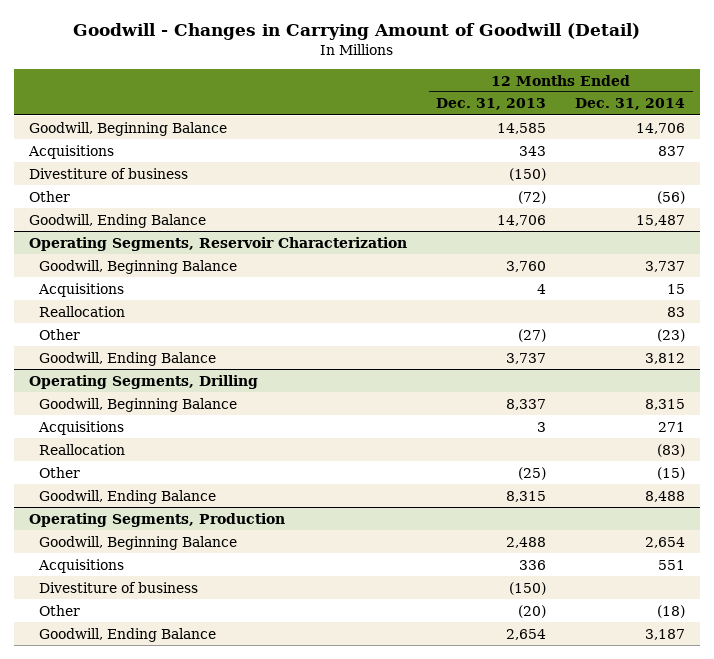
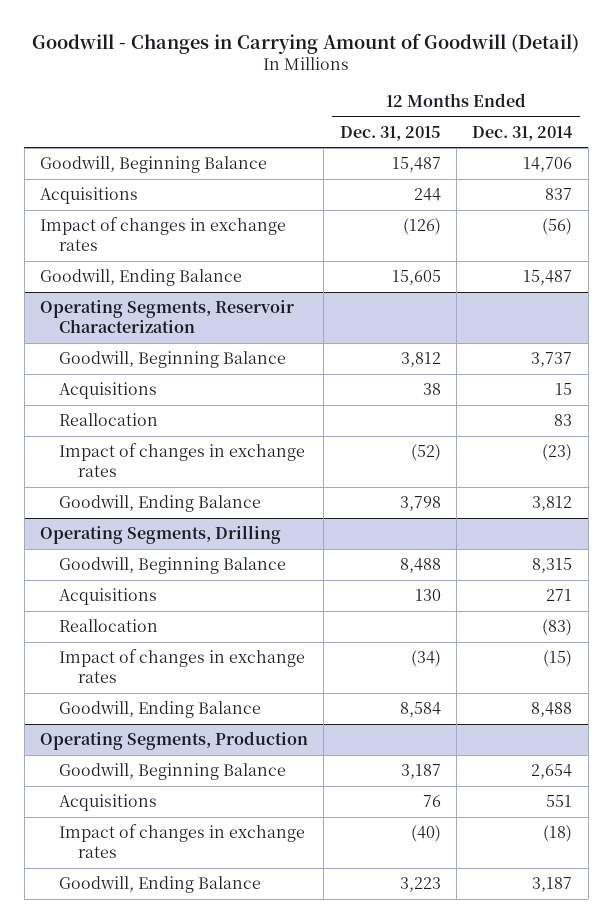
- | 12 Months Ended Dec. 31, 2013 | 12 Months Ended Dec. 31, 2014
+ | 12 Months Ended Dec. 31, 2015 | 12 Months Ended Dec. 31, 2014
- Divestiture of business | (150) |
- Other | (72) | (56)
+ Impact of changes in exchange rates | (126) | (56)
@ Operating Segments, Reservoir Characterization
- Other | (27) | (23)
+ Impact of changes in exchange rates | (52) | (23)
@ Operating Segments, Drilling
- Other | (25) | (15)
+ Impact of changes in exchange rates | (34) | (15)
@ Operating Segments, Production
- Divestiture of business | (150) |
- Other | (20) | (18)
+ Impact of changes in exchange rates | (40) | (18)

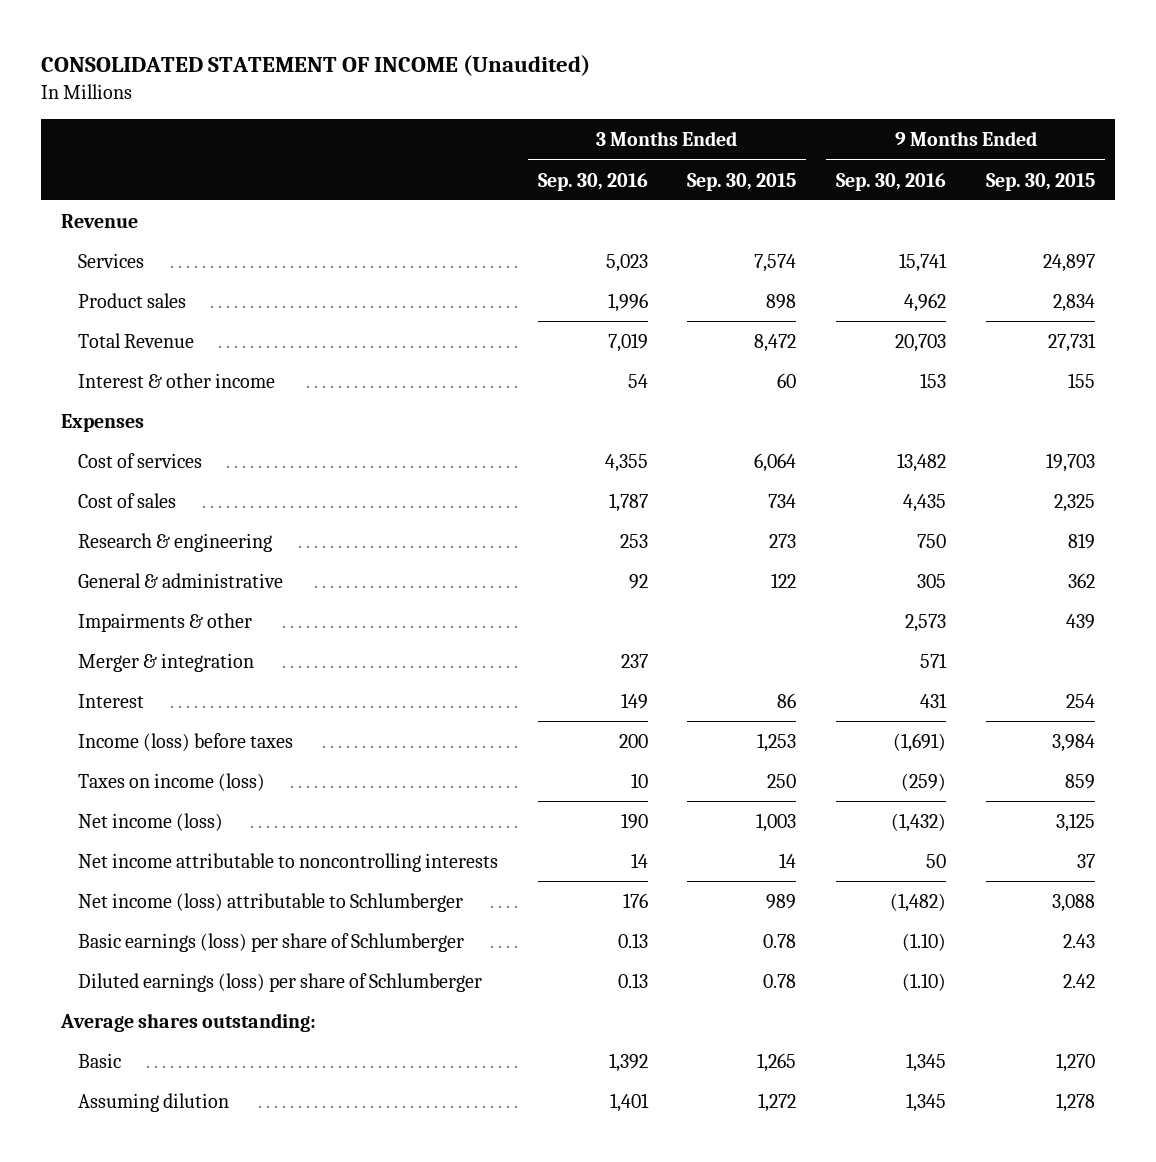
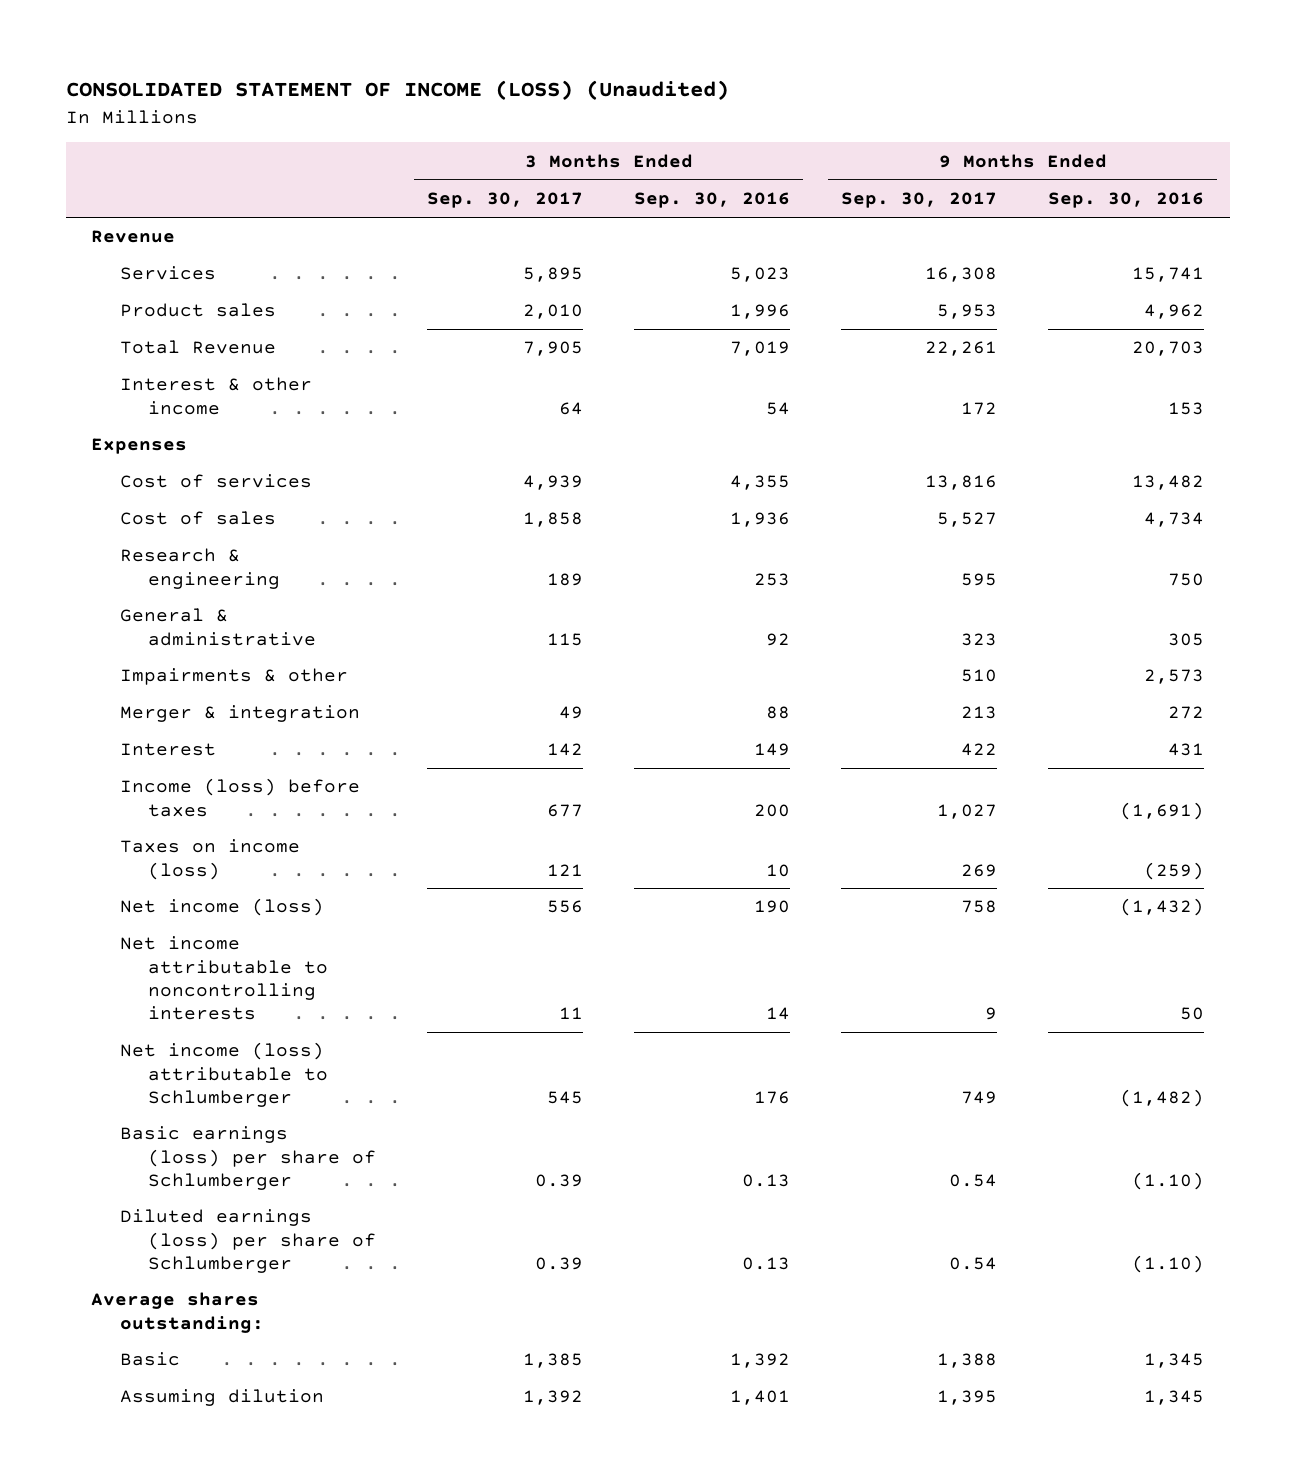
- CONSOLIDATED STATEMENT OF INCOME (Unaudited)
+ CONSOLIDATED STATEMENT OF INCOME (LOSS) (Unaudited)
- | 3 Months Ended Sep. 30, 2016 | 3 Months Ended Sep. 30, 2015 | 9 Months Ended Sep. 30, 2016 | 9 Months Ended Sep. 30, 2015
+ | 3 Months Ended Sep. 30, 2017 | 3 Months Ended Sep. 30, 2016 | 9 Months Ended Sep. 30, 2017 | 9 Months Ended Sep. 30, 2016
- Cost of sales | 1,787 | 734 | 4,435 | 2,325
+ Cost of sales | 1,858 | 1,936 | 5,527 | 4,734
- Merger & integration | 237 | | 571 |
+ Merger & integration | 49 | 88 | 213 | 272

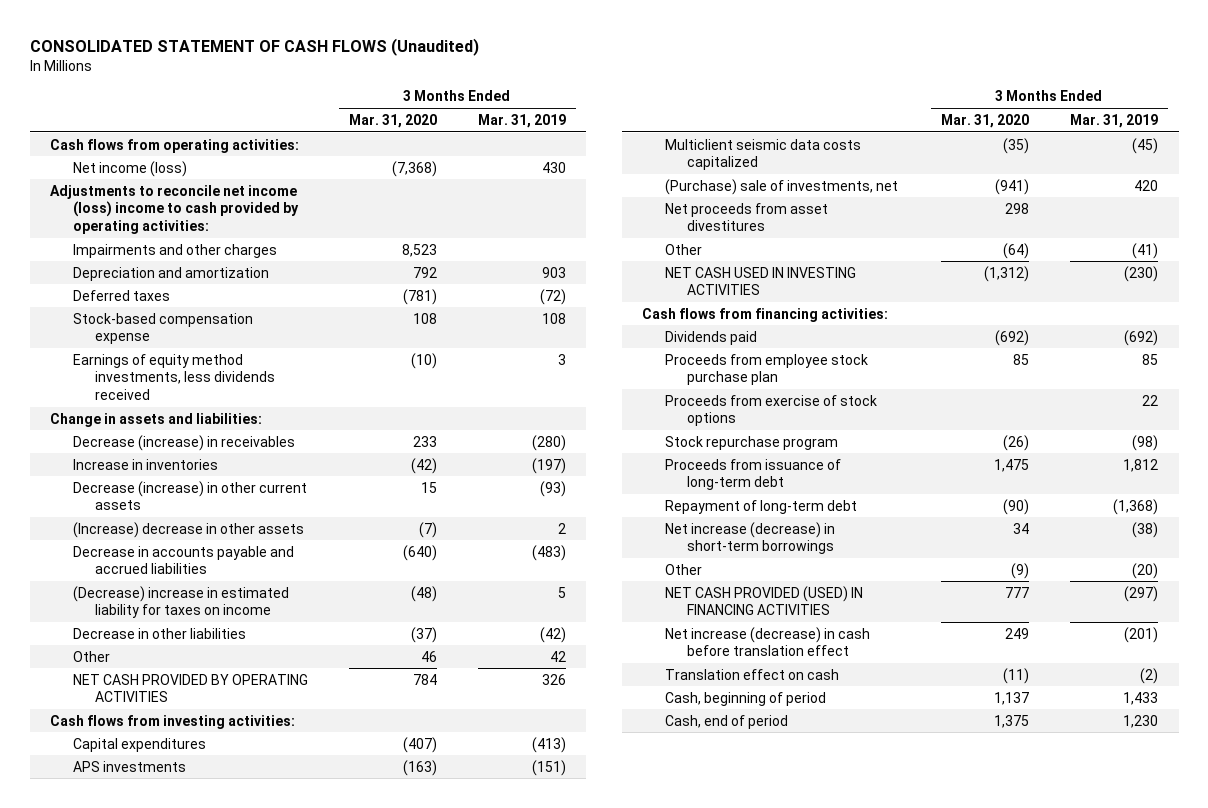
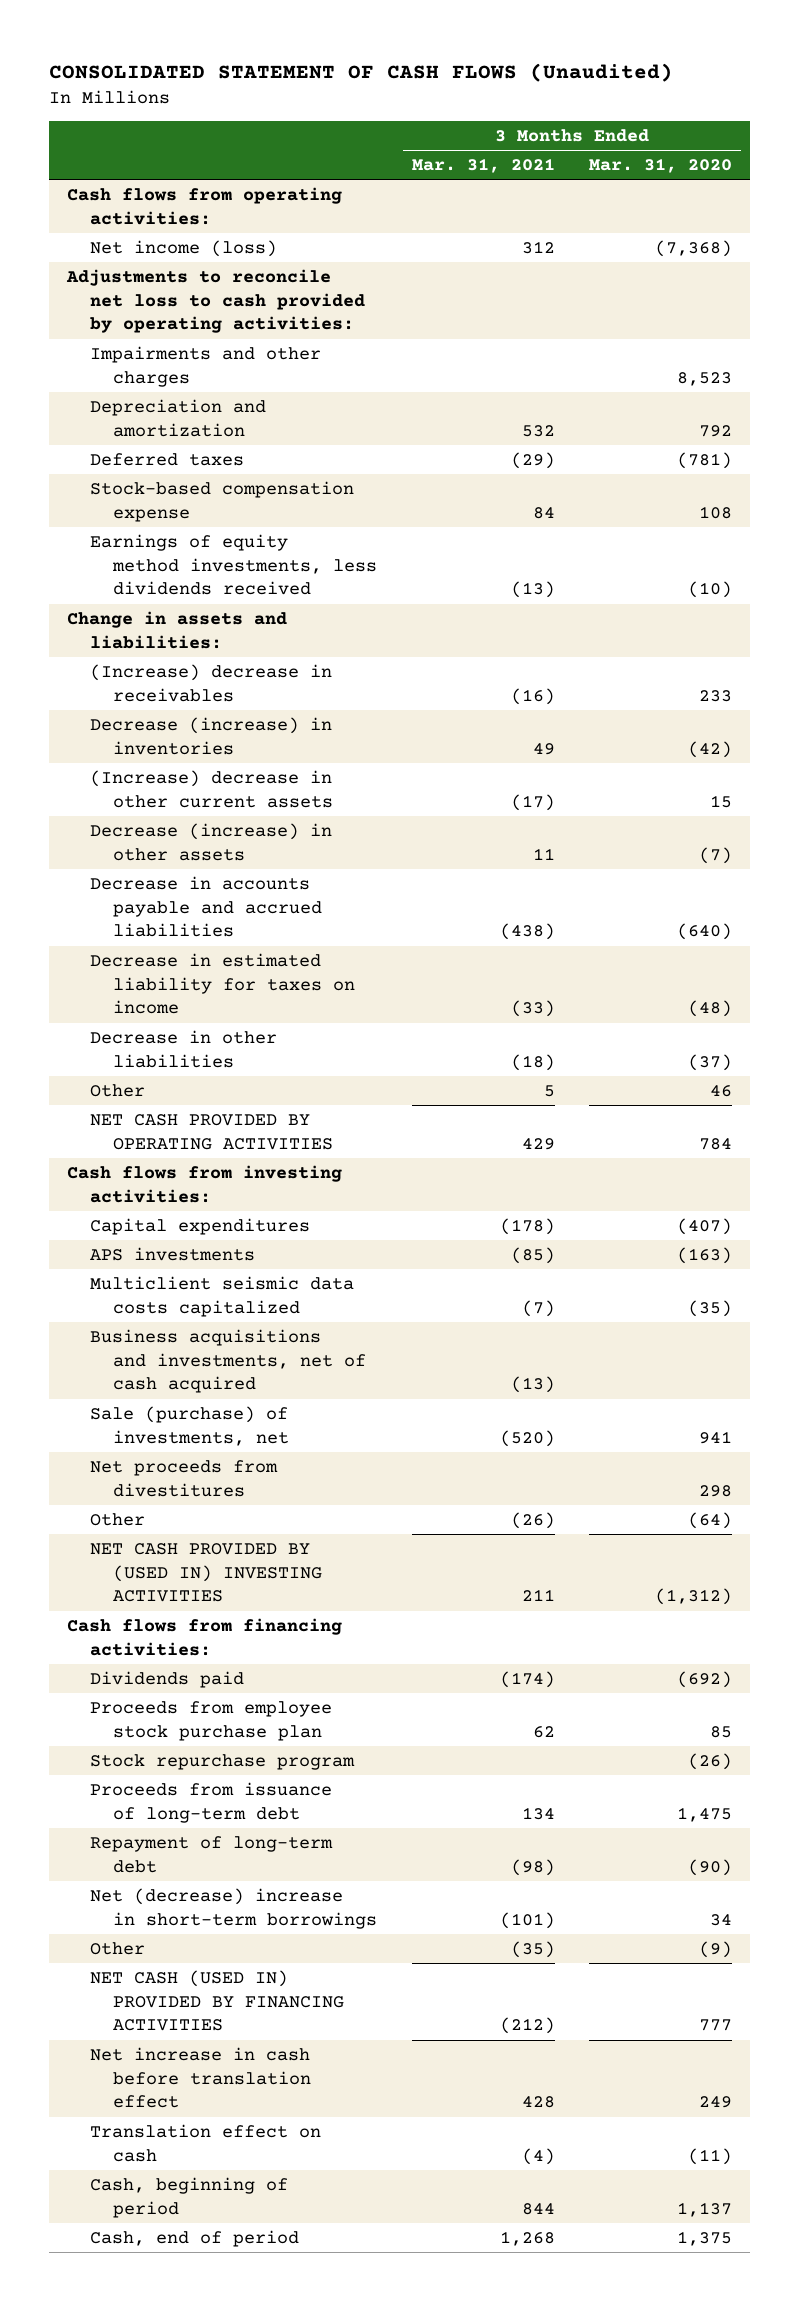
- | 3 Months Ended Mar. 31, 2020 | 3 Months Ended Mar. 31, 2019
+ | 3 Months Ended Mar. 31, 2021 | 3 Months Ended Mar. 31, 2020
- Adjustments to reconcile net income (loss) income to cash provided by operating activities:
+ Adjustments to reconcile net loss to cash provided by operating activities:
- Decrease (increase) in receivables | 233 | (280)
- Increase in inventories | (42) | (197)
- Decrease (increase) in other current assets | 15 | (93)
- (Increase) decrease in other assets | (7) | 2
+ (Increase) decrease in receivables | (16) | 233
+ Decrease (increase) in inventories | 49 | (42)
+ (Increase) decrease in other current assets | (17) | 15
+ Decrease (increase) in other assets | 11 | (7)
- (Decrease) increase in estimated liability for taxes on income | (48) | 5
+ Decrease in estimated liability for taxes on income | (33) | (48)
- (Purchase) sale of investments, net | (941) | 420
- Net proceeds from asset divestitures | 298 |
+ Business acquisitions and investments, net of cash acquired | (13) |
+ Sale (purchase) of investments, net | (520) | 941
+ Net proceeds from divestitures | | 298
- NET CASH USED IN INVESTING ACTIVITIES | (1,312) | (230)
+ NET CASH PROVIDED BY (USED IN) INVESTING ACTIVITIES | 211 | (1,312)
- Proceeds from exercise of stock options | | 22
- Net increase (decrease) in short-term borrowings | 34 | (38)
+ Net (decrease) increase in short-term borrowings | (101) | 34
- NET CASH PROVIDED (USED) IN FINANCING ACTIVITIES | 777 | (297)
- Net increase (decrease) in cash before translation effect | 249 | (201)
+ NET CASH (USED IN) PROVIDED BY FINANCING ACTIVITIES | (212) | 777
+ Net increase in cash before translation effect | 428 | 249

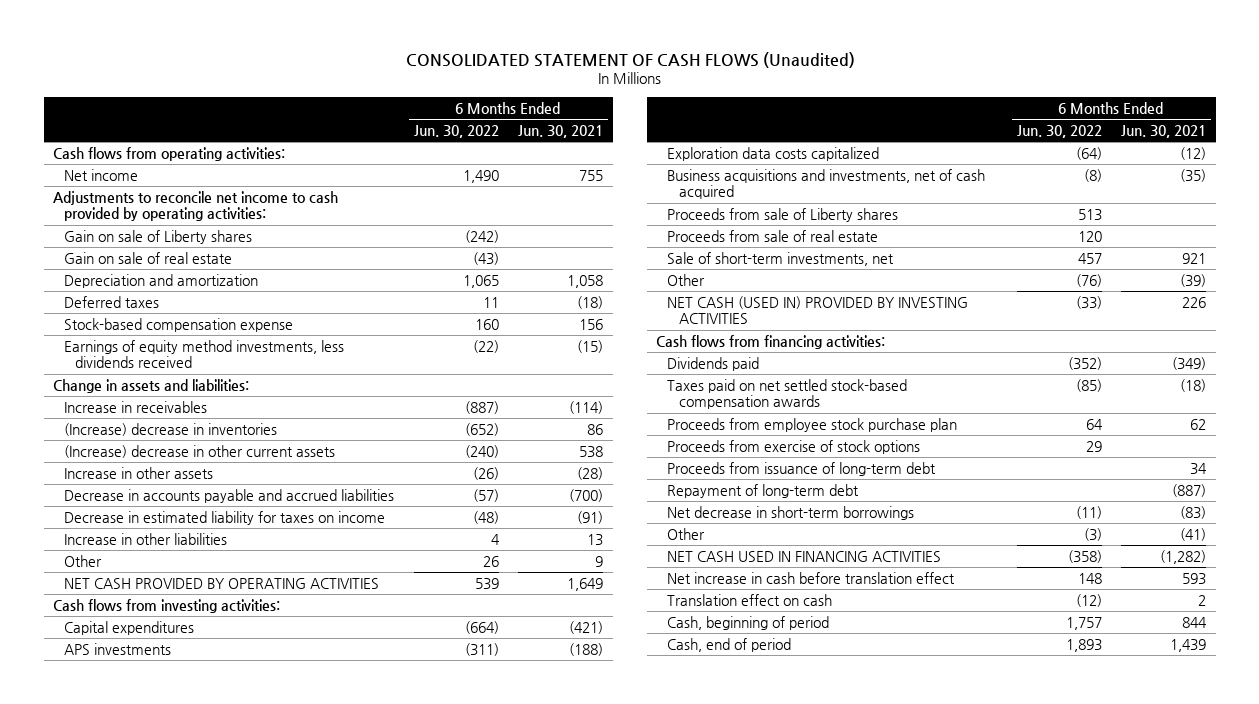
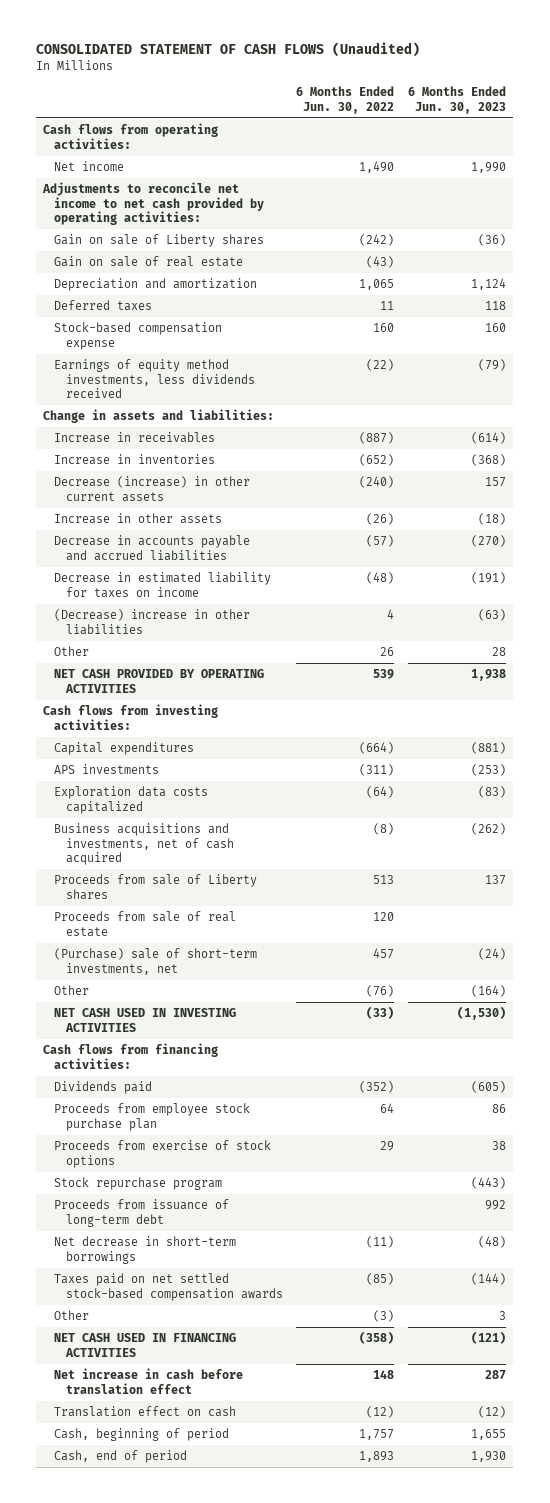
- | 6 Months Ended Jun. 30, 2022 | 6 Months Ended Jun. 30, 2021
+ | 6 Months Ended Jun. 30, 2022 | 6 Months Ended Jun. 30, 2023
- Adjustments to reconcile net income to cash provided by operating activities:
+ Adjustments to reconcile net income to net cash provided by operating activities:
- (Increase) decrease in inventories | (652) | 86
- (Increase) decrease in other current assets | (240) | 538
+ Increase in inventories | (652) | (368)
+ Decrease (increase) in other current assets | (240) | 157
- Increase in other liabilities | 4 | 13
+ (Decrease) increase in other liabilities | 4 | (63)
- Sale of short-term investments, net | 457 | 921
+ (Purchase) sale of short-term investments, net | 457 | (24)
- NET CASH (USED IN) PROVIDED BY INVESTING ACTIVITIES | (33) | 226
+ NET CASH USED IN INVESTING ACTIVITIES | (33) | (1,530)
+ Stock repurchase program | | (443)
- Repayment of long-term debt | | (887)
moved down: Taxes paid on net settled stock-based compensation awards | (85) | (144)

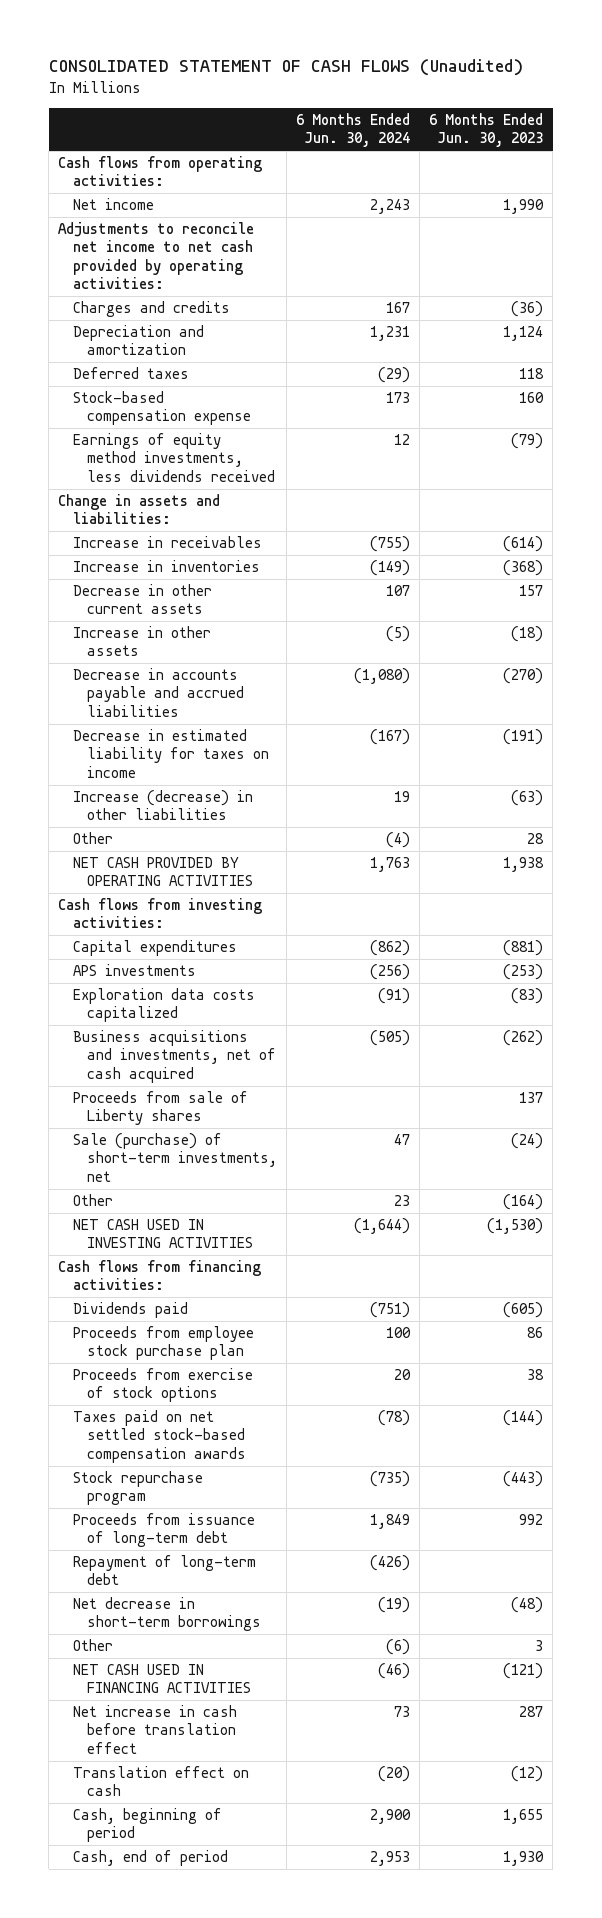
- | 6 Months Ended Jun. 30, 2022 | 6 Months Ended Jun. 30, 2023
+ | 6 Months Ended Jun. 30, 2024 | 6 Months Ended Jun. 30, 2023
- Gain on sale of Liberty shares | (242) | (36)
- Gain on sale of real estate | (43) |
+ Charges and credits | 167 | (36)
- Decrease (increase) in other current assets | (240) | 157
+ Decrease in other current assets | 107 | 157
- (Decrease) increase in other liabilities | 4 | (63)
+ Increase (decrease) in other liabilities | 19 | (63)
- Proceeds from sale of real estate | 120 |
- (Purchase) sale of short-term investments, net | 457 | (24)
+ Sale (purchase) of short-term investments, net | 47 | (24)
moved up: Taxes paid on net settled stock-based compensation awards | (78) | (144)
+ Repayment of long-term debt | (426) |

